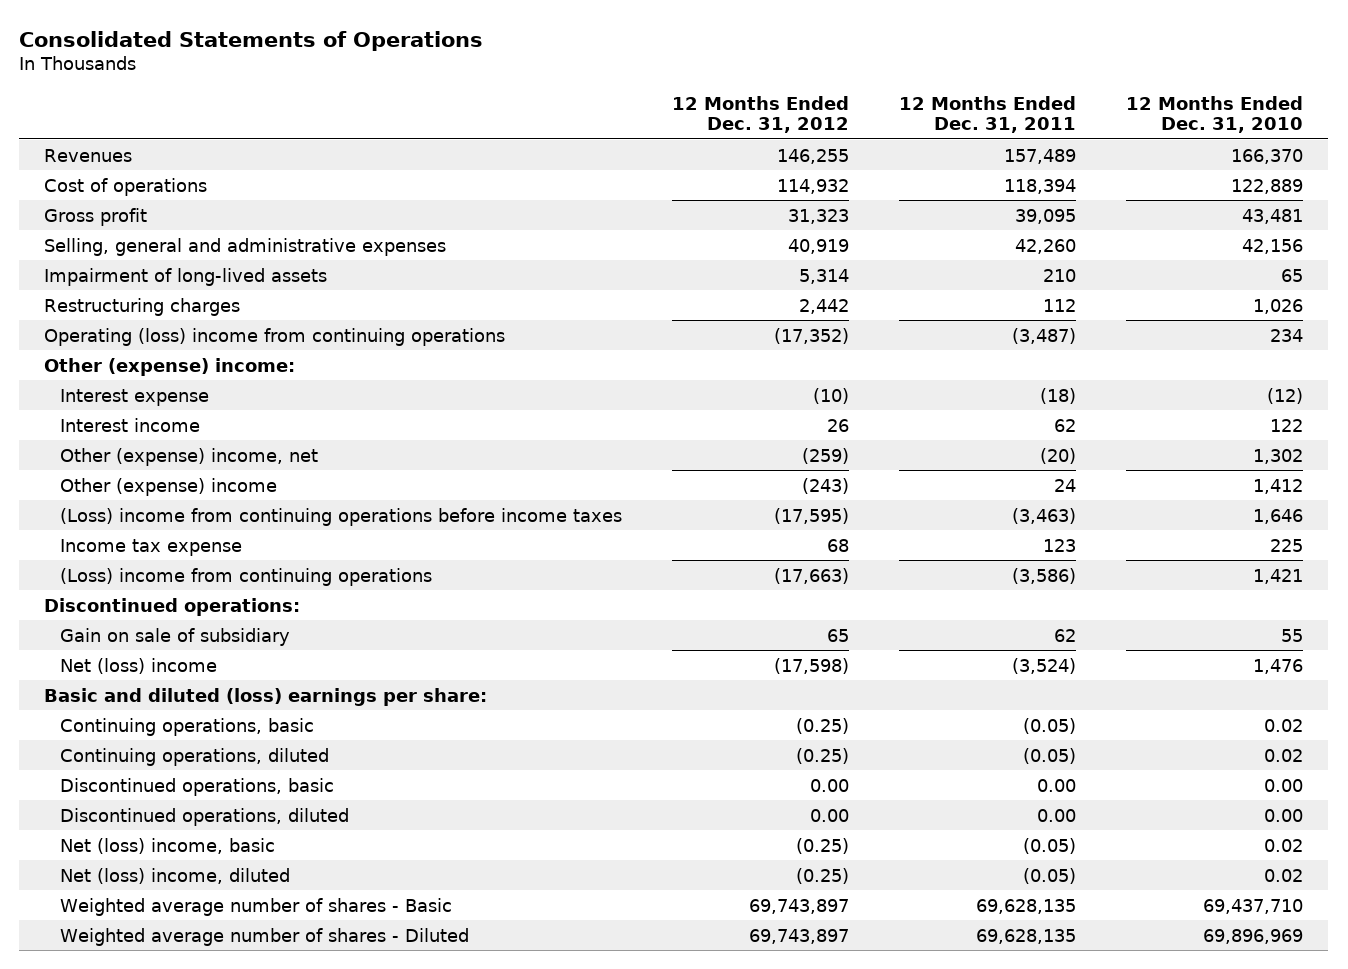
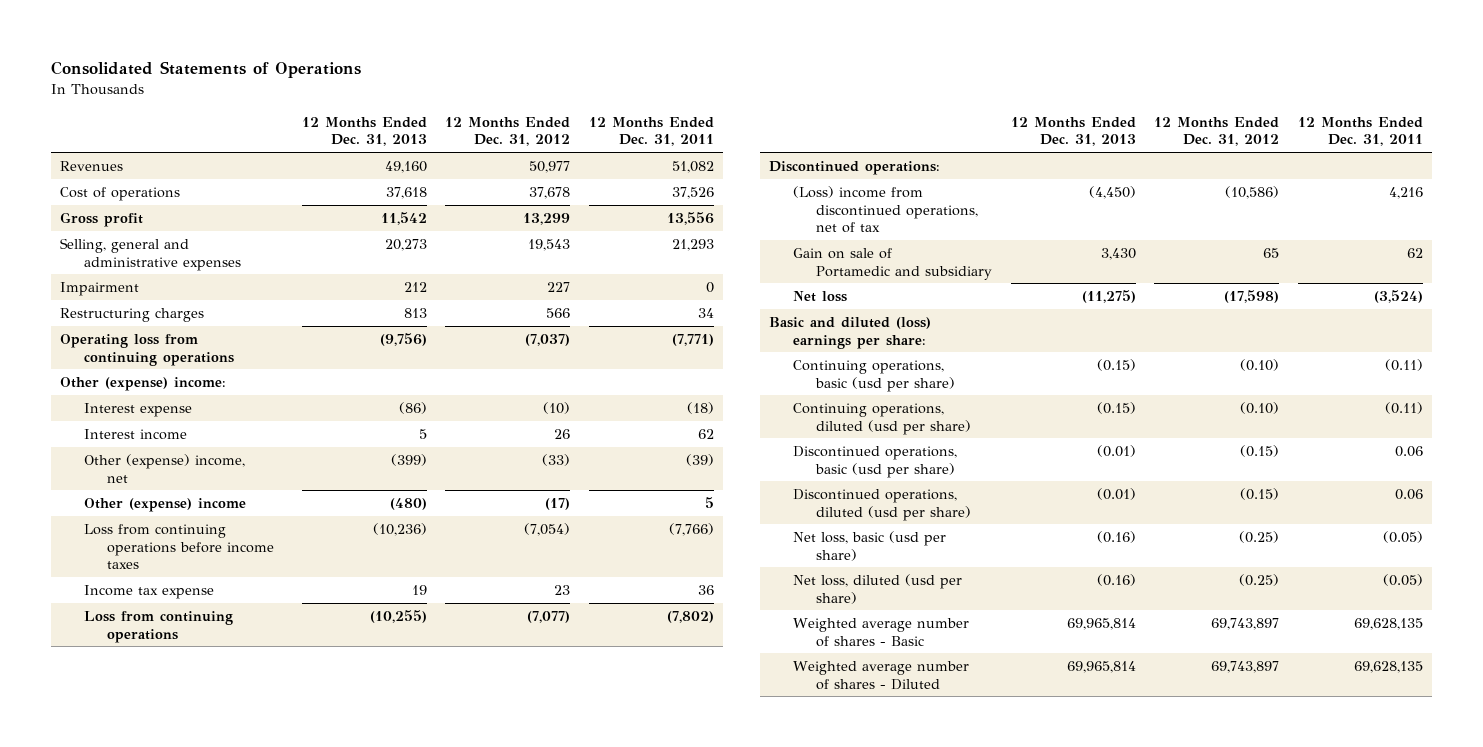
- | 12 Months Ended Dec. 31, 2012 | 12 Months Ended Dec. 31, 2011 | 12 Months Ended Dec. 31, 2010
+ | 12 Months Ended Dec. 31, 2013 | 12 Months Ended Dec. 31, 2012 | 12 Months Ended Dec. 31, 2011
- Revenues | 146,255 | 157,489 | 166,370
- Cost of operations | 114,932 | 118,394 | 122,889
- Gross profit | 31,323 | 39,095 | 43,481
- Selling, general and administrative expenses | 40,919 | 42,260 | 42,156
- Impairment of long-lived assets | 5,314 | 210 | 65
- Restructuring charges | 2,442 | 112 | 1,026
- Operating (loss) income from continuing operations | (17,352) | (3,487) | 234
+ Revenues | 49,160 | 50,977 | 51,082
+ Cost of operations | 37,618 | 37,678 | 37,526
+ Gross profit | 11,542 | 13,299 | 13,556
+ Selling, general and administrative expenses | 20,273 | 19,543 | 21,293
+ Impairment | 212 | 227 | 0
+ Restructuring charges | 813 | 566 | 34
+ Operating loss from continuing operations | (9,756) | (7,037) | (7,771)
- Other (expense) income, net | (259) | (20) | 1,302
- Other (expense) income | (243) | 24 | 1,412
- (Loss) income from continuing operations before income taxes | (17,595) | (3,463) | 1,646
- Income tax expense | 68 | 123 | 225
- (Loss) income from continuing operations | (17,663) | (3,586) | 1,421
+ Other (expense) income, net | (399) | (33) | (39)
+ Other (expense) income | (480) | (17) | 5
+ Loss from continuing operations before income taxes | (10,236) | (7,054) | (7,766)
+ Income tax expense | 19 | 23 | 36
+ Loss from continuing operations | (10,255) | (7,077) | (7,802)
- Gain on sale of subsidiary | 65 | 62 | 55
- Net (loss) income | (17,598) | (3,524) | 1,476
+ (Loss) income from discontinued operations, net of tax | (4,450) | (10,586) | 4,216
+ Gain on sale of Portamedic and subsidiary | 3,430 | 65 | 62
+ Net loss | (11,275) | (17,598) | (3,524)
- Continuing operations, basic | (0.25) | (0.05) | 0.02
- Continuing operations, diluted | (0.25) | (0.05) | 0.02
- Discontinued operations, basic | 0.00 | 0.00 | 0.00
- Discontinued operations, diluted | 0.00 | 0.00 | 0.00
- Net (loss) income, basic | (0.25) | (0.05) | 0.02
- Net (loss) income, diluted | (0.25) | (0.05) | 0.02
+ Continuing operations, basic (usd per share) | (0.15) | (0.10) | (0.11)
+ Continuing operations, diluted (usd per share) | (0.15) | (0.10) | (0.11)
+ Discontinued operations, basic (usd per share) | (0.01) | (0.15) | 0.06
+ Discontinued operations, diluted (usd per share) | (0.01) | (0.15) | 0.06
+ Net loss, basic (usd per share) | (0.16) | (0.25) | (0.05)
+ Net loss, diluted (usd per share) | (0.16) | (0.25) | (0.05)

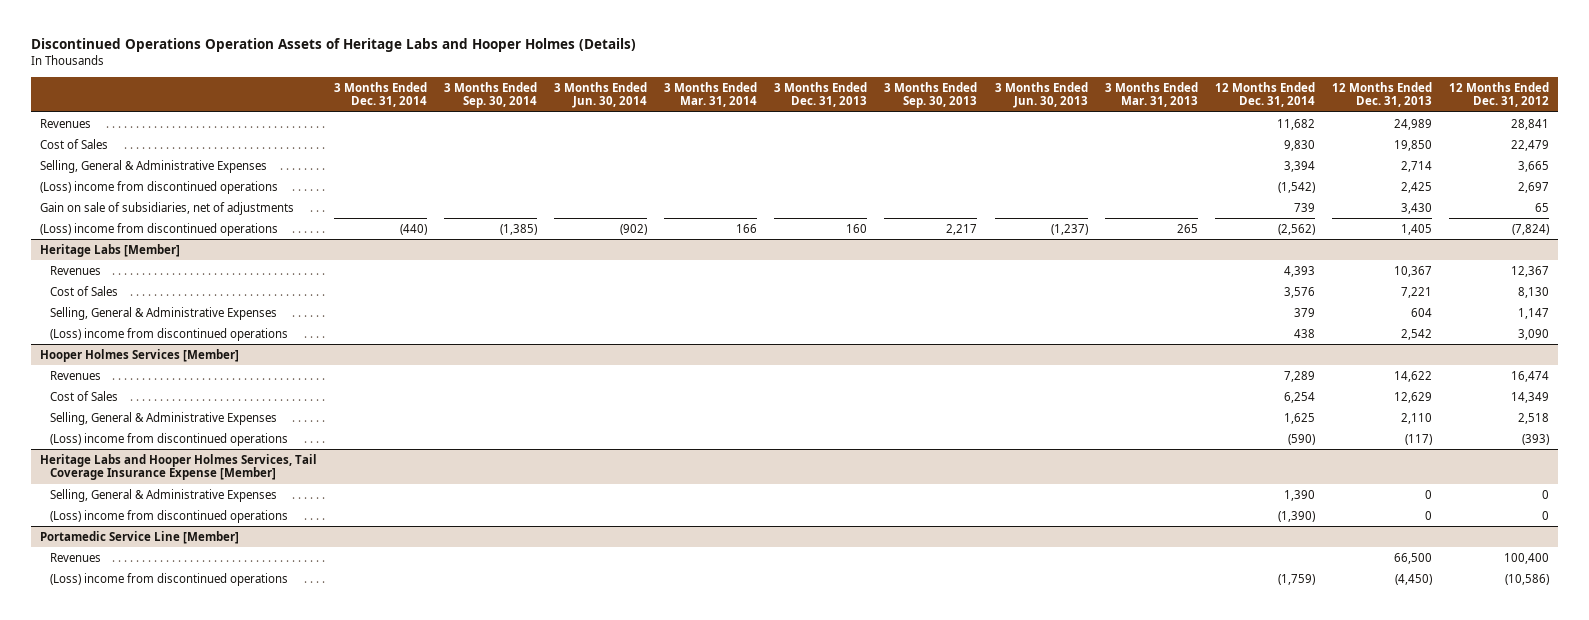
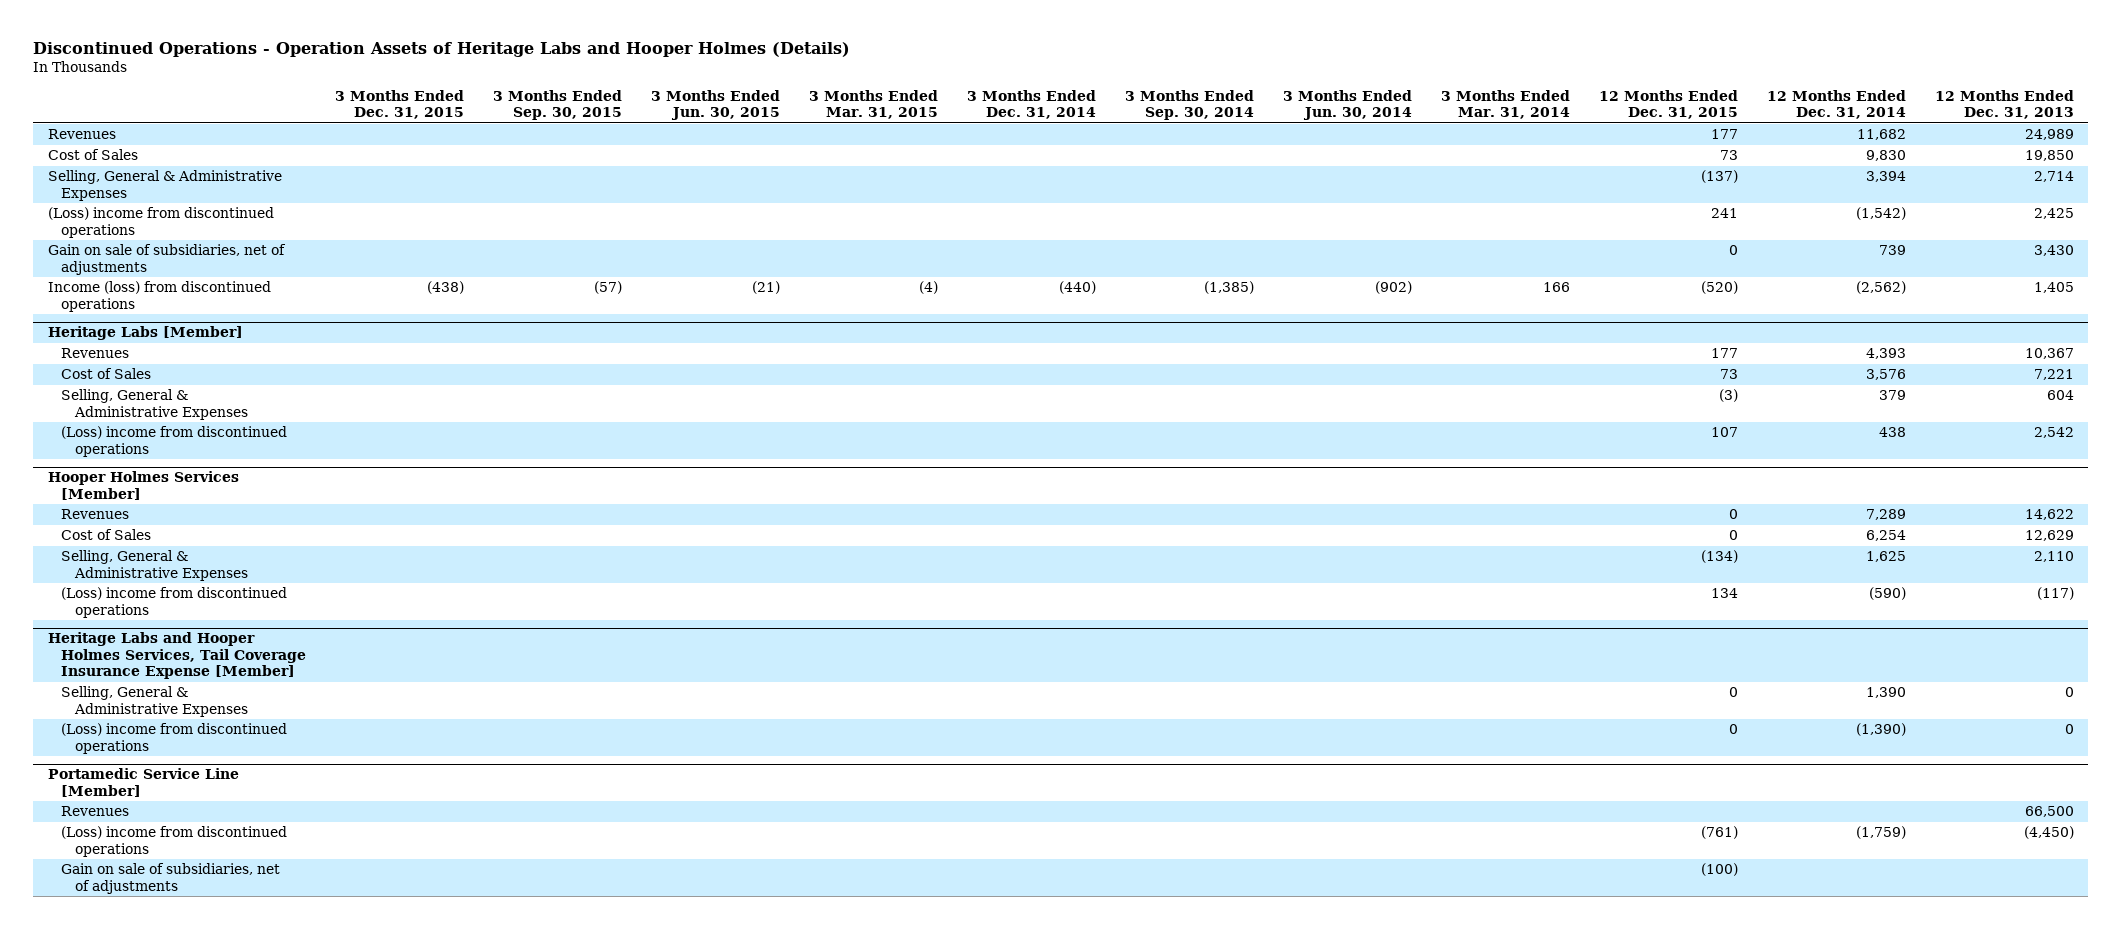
- Discontinued Operations Operation Assets of Heritage Labs and Hooper Holmes (Details)
+ Discontinued Operations - Operation Assets of Heritage Labs and Hooper Holmes (Details)
- | 3 Months Ended Dec. 31, 2014 | 3 Months Ended Sep. 30, 2014 | 3 Months Ended Jun. 30, 2014 | 3 Months Ended Mar. 31, 2014 | 3 Months Ended Dec. 31, 2013 | 3 Months Ended Sep. 30, 2013 | 3 Months Ended Jun. 30, 2013 | 3 Months Ended Mar. 31, 2013 | 12 Months Ended Dec. 31, 2014 | 12 Months Ended Dec. 31, 2013 | 12 Months Ended Dec. 31, 2012
+ | 3 Months Ended Dec. 31, 2015 | 3 Months Ended Sep. 30, 2015 | 3 Months Ended Jun. 30, 2015 | 3 Months Ended Mar. 31, 2015 | 3 Months Ended Dec. 31, 2014 | 3 Months Ended Sep. 30, 2014 | 3 Months Ended Jun. 30, 2014 | 3 Months Ended Mar. 31, 2014 | 12 Months Ended Dec. 31, 2015 | 12 Months Ended Dec. 31, 2014 | 12 Months Ended Dec. 31, 2013
- (Loss) income from discontinued operations | (440) | (1,385) | (902) | 166 | 160 | 2,217 | (1,237) | 265 | (2,562) | 1,405 | (7,824)
+ Income (loss) from discontinued operations | (438) | (57) | (21) | (4) | (440) | (1,385) | (902) | 166 | (520) | (2,562) | 1,405
@ Portamedic Service Line [Member]
+ Gain on sale of subsidiaries, net of adjustments | | | | | | | | | (100) | |

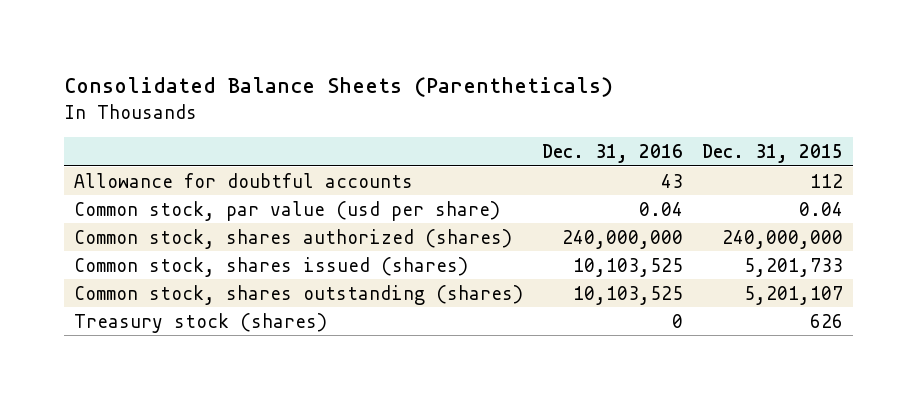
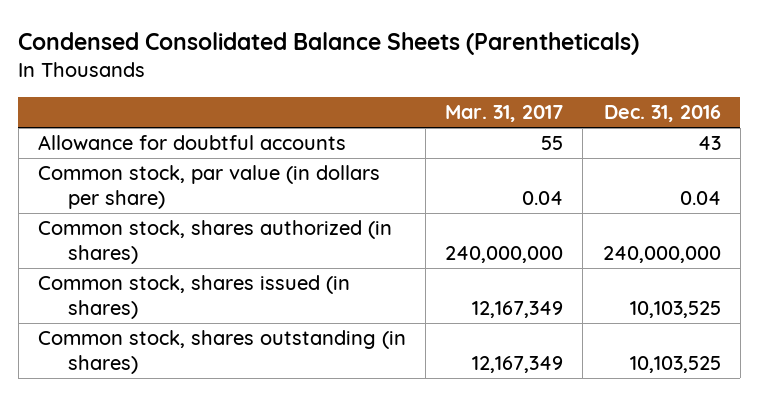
- Consolidated Balance Sheets (Parentheticals)
+ Condensed Consolidated Balance Sheets (Parentheticals)
- | Dec. 31, 2016 | Dec. 31, 2015
+ | Mar. 31, 2017 | Dec. 31, 2016
- Common stock, par value (usd per share) | 0.04 | 0.04
- Common stock, shares authorized (shares) | 240,000,000 | 240,000,000
- Common stock, shares issued (shares) | 10,103,525 | 5,201,733
- Common stock, shares outstanding (shares) | 10,103,525 | 5,201,107
- Treasury stock (shares) | 0 | 626
+ Common stock, par value (in dollars per share) | 0.04 | 0.04
+ Common stock, shares authorized (in shares) | 240,000,000 | 240,000,000
+ Common stock, shares issued (in shares) | 12,167,349 | 10,103,525
+ Common stock, shares outstanding (in shares) | 12,167,349 | 10,103,525

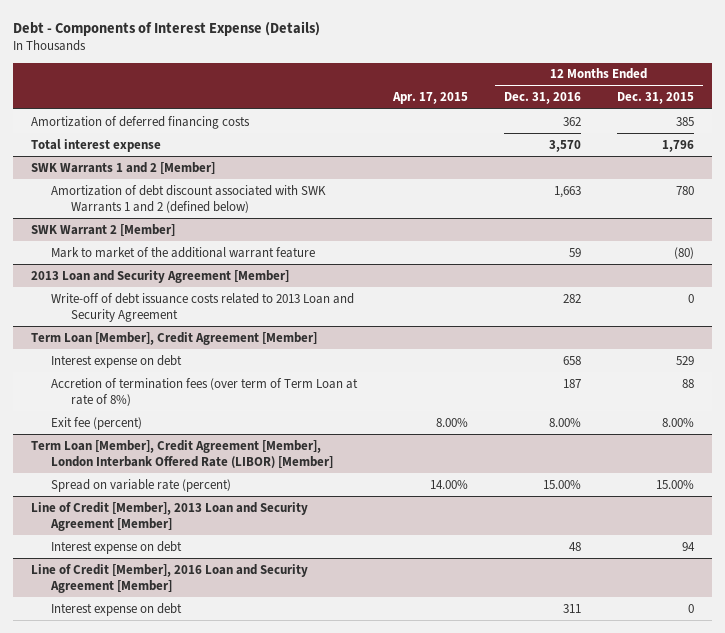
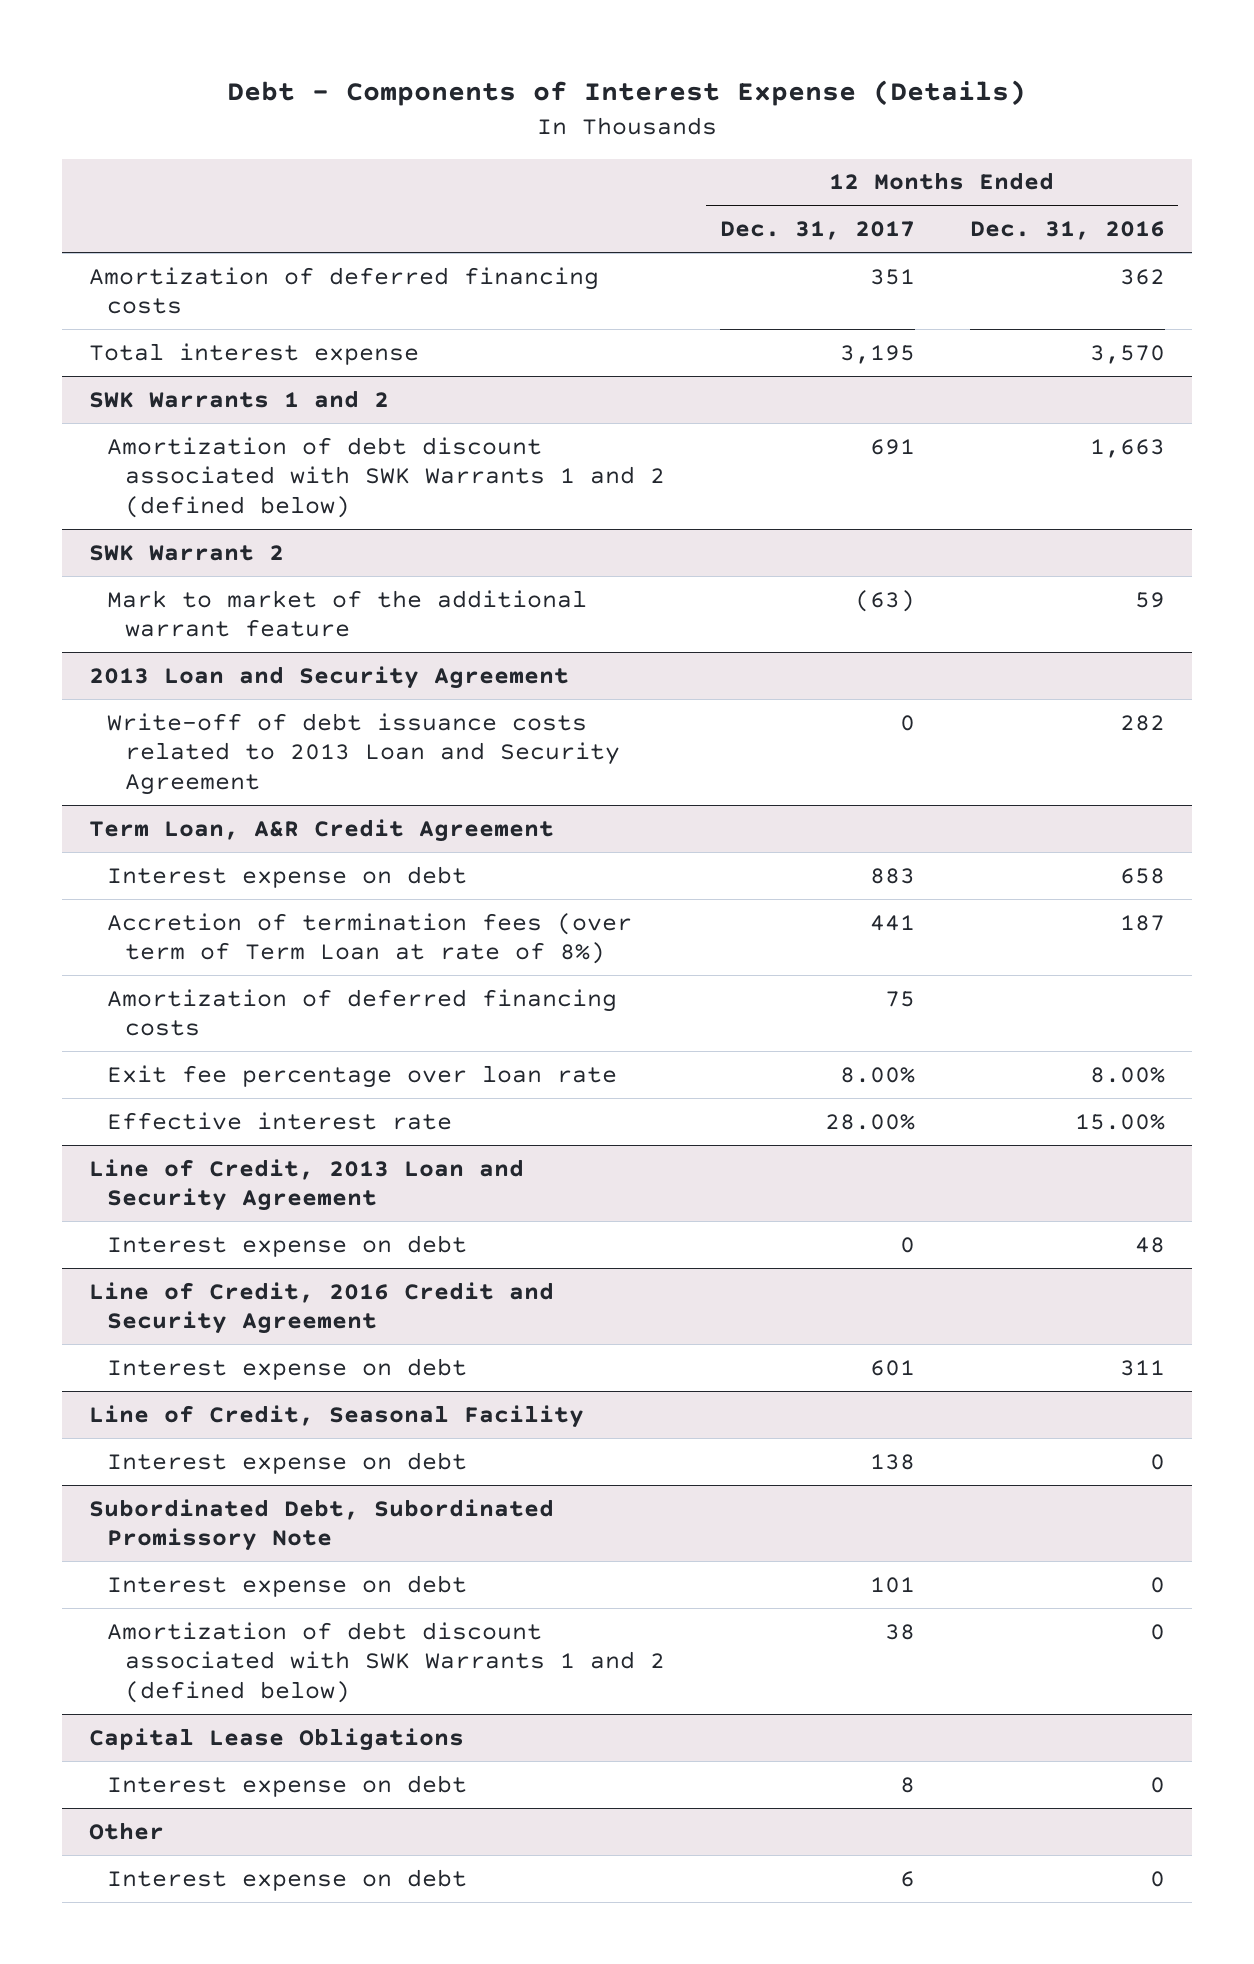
- | Apr. 17, 2015 | 12 Months Ended Dec. 31, 2016 | 12 Months Ended Dec. 31, 2015
+ | 12 Months Ended Dec. 31, 2017 | 12 Months Ended Dec. 31, 2016
- SWK Warrants 1 and 2 [Member]
+ SWK Warrants 1 and 2
- SWK Warrant 2 [Member]
+ SWK Warrant 2
- 2013 Loan and Security Agreement [Member]
+ 2013 Loan and Security Agreement
- Term Loan [Member], Credit Agreement [Member]
+ Term Loan, A&R Credit Agreement
- Exit fee (percent) | 8.00% | 8.00% | 8.00%
- Term Loan [Member], Credit Agreement [Member], London Interbank Offered Rate (LIBOR) [Member]
- Spread on variable rate (percent) | 14.00% | 15.00% | 15.00%
- Line of Credit [Member], 2013 Loan and Security Agreement [Member]
+ Amortization of deferred financing costs | 75 |
+ Exit fee percentage over loan rate | 8.00% | 8.00%
+ Effective interest rate | 28.00% | 15.00%
+ Line of Credit, 2013 Loan and Security Agreement
- Line of Credit [Member], 2016 Loan and Security Agreement [Member]
+ Line of Credit, 2016 Credit and Security Agreement
+ Line of Credit, Seasonal Facility
+ Interest expense on debt | 138 | 0
+ Subordinated Debt, Subordinated Promissory Note
+ Interest expense on debt | 101 | 0
+ Amortization of debt discount associated with SWK Warrants 1 and 2 (defined below) | 38 | 0
+ Capital Lease Obligations
+ Interest expense on debt | 8 | 0
+ Other
+ Interest expense on debt | 6 | 0

